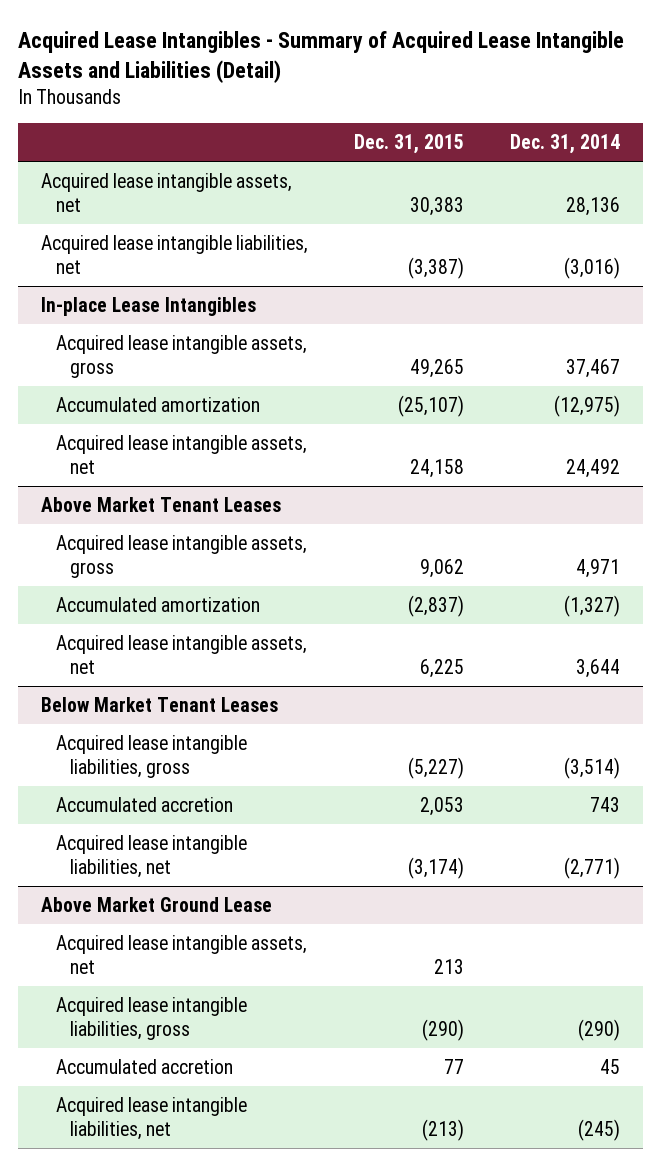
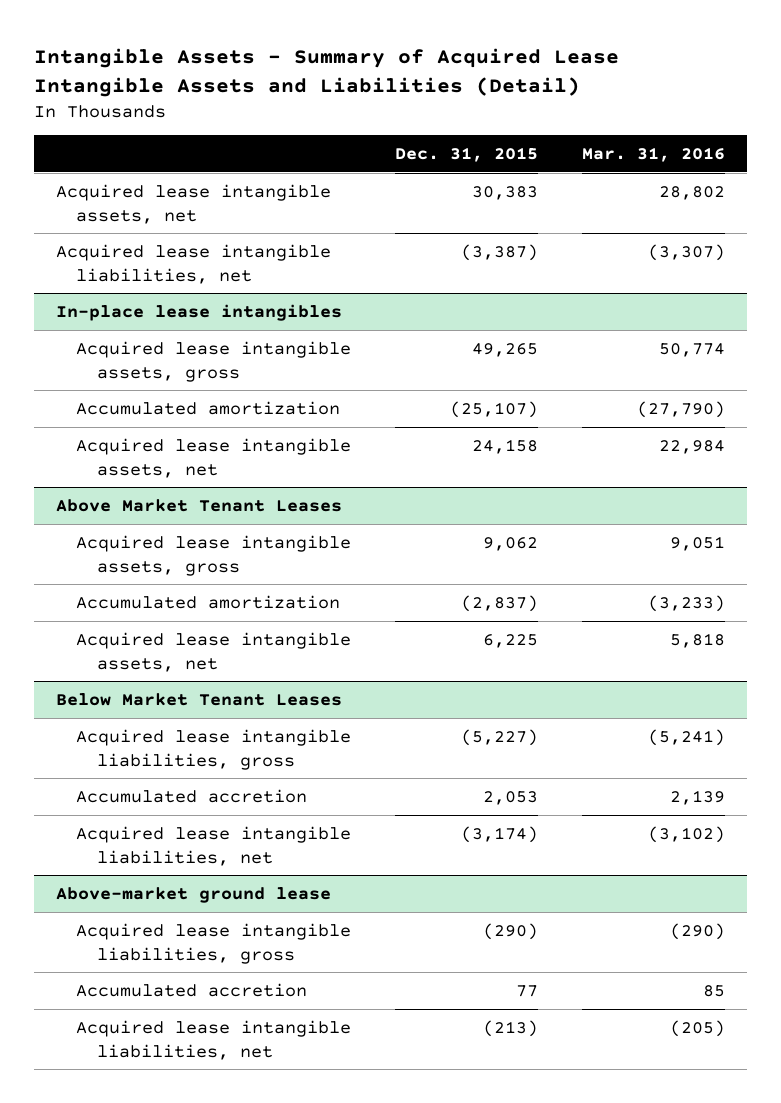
- Acquired Lease Intangibles - Summary of Acquired Lease Intangible Assets and Liabilities (Detail)
+ Intangible Assets - Summary of Acquired Lease Intangible Assets and Liabilities (Detail)
- | Dec. 31, 2015 | Dec. 31, 2014
+ | Dec. 31, 2015 | Mar. 31, 2016
- In-place Lease Intangibles
+ In-place lease intangibles
- Above Market Ground Lease
- Acquired lease intangible assets, net | 213 |
+ Above-market ground lease

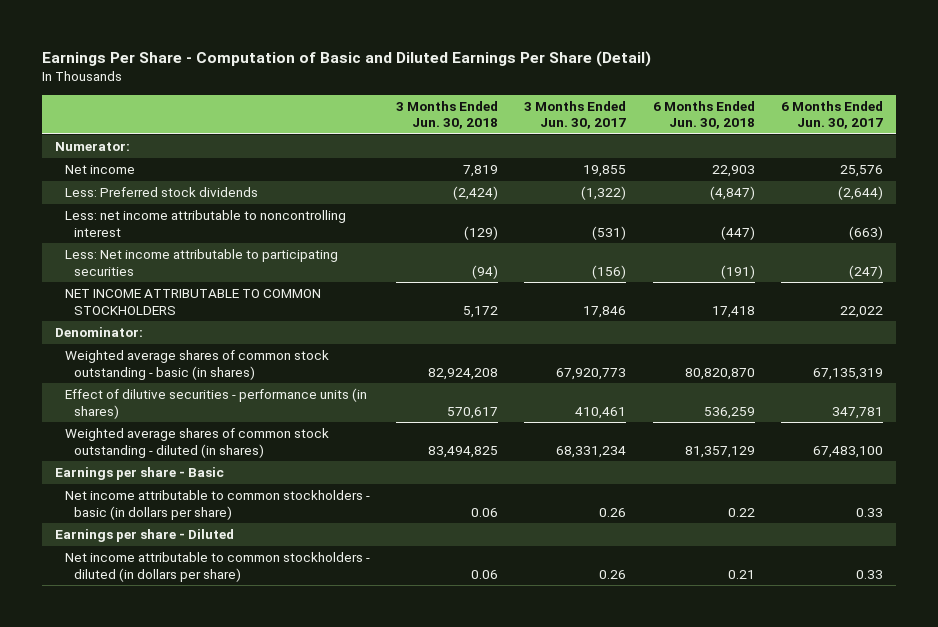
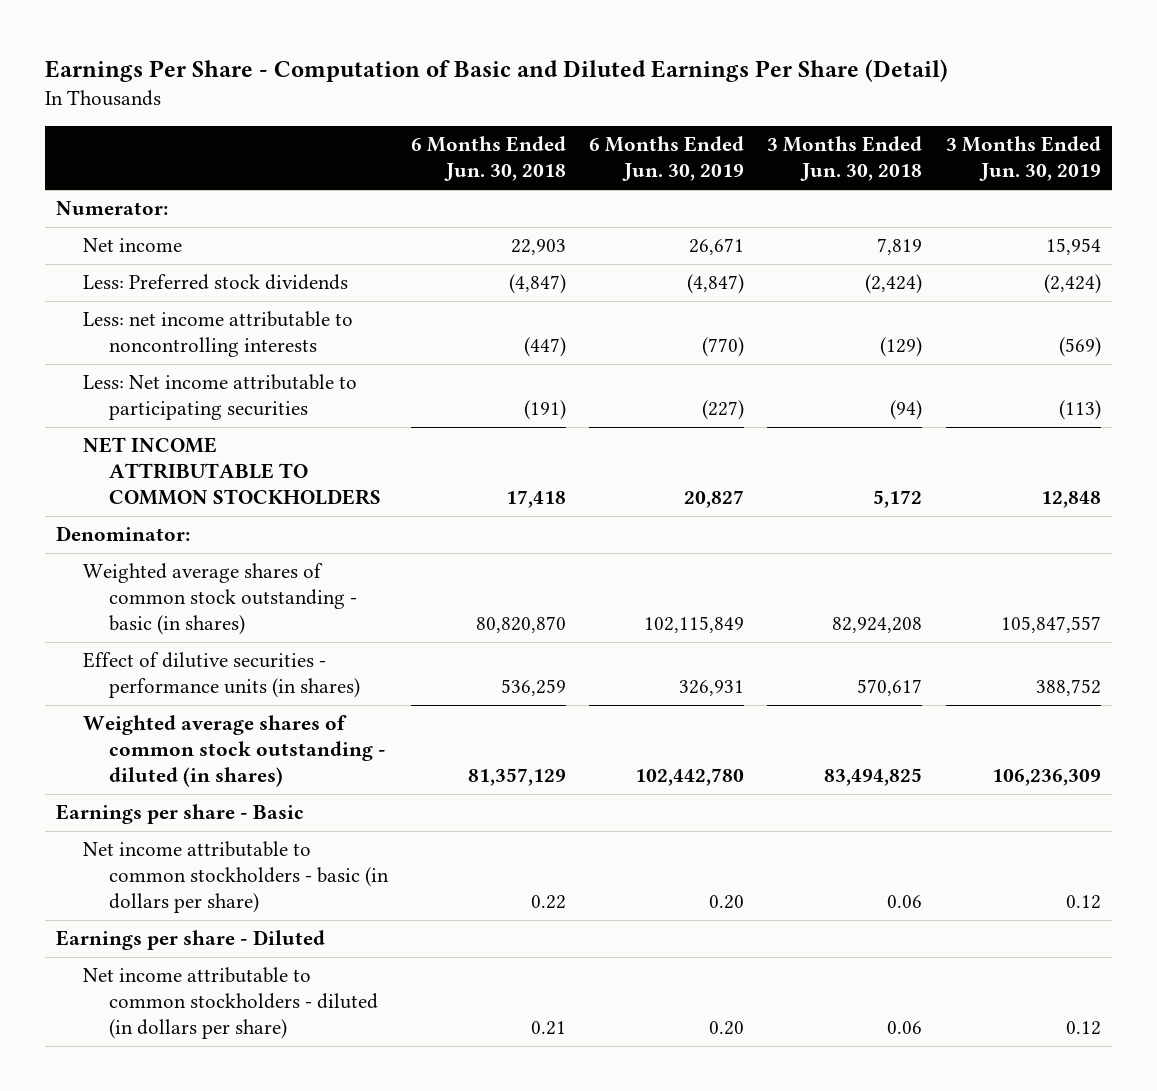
- | 3 Months Ended Jun. 30, 2018 | 3 Months Ended Jun. 30, 2017 | 6 Months Ended Jun. 30, 2018 | 6 Months Ended Jun. 30, 2017
+ | 6 Months Ended Jun. 30, 2018 | 6 Months Ended Jun. 30, 2019 | 3 Months Ended Jun. 30, 2018 | 3 Months Ended Jun. 30, 2019
- Less: net income attributable to noncontrolling interest | (129) | (531) | (447) | (663)
+ Less: net income attributable to noncontrolling interests | (447) | (770) | (129) | (569)

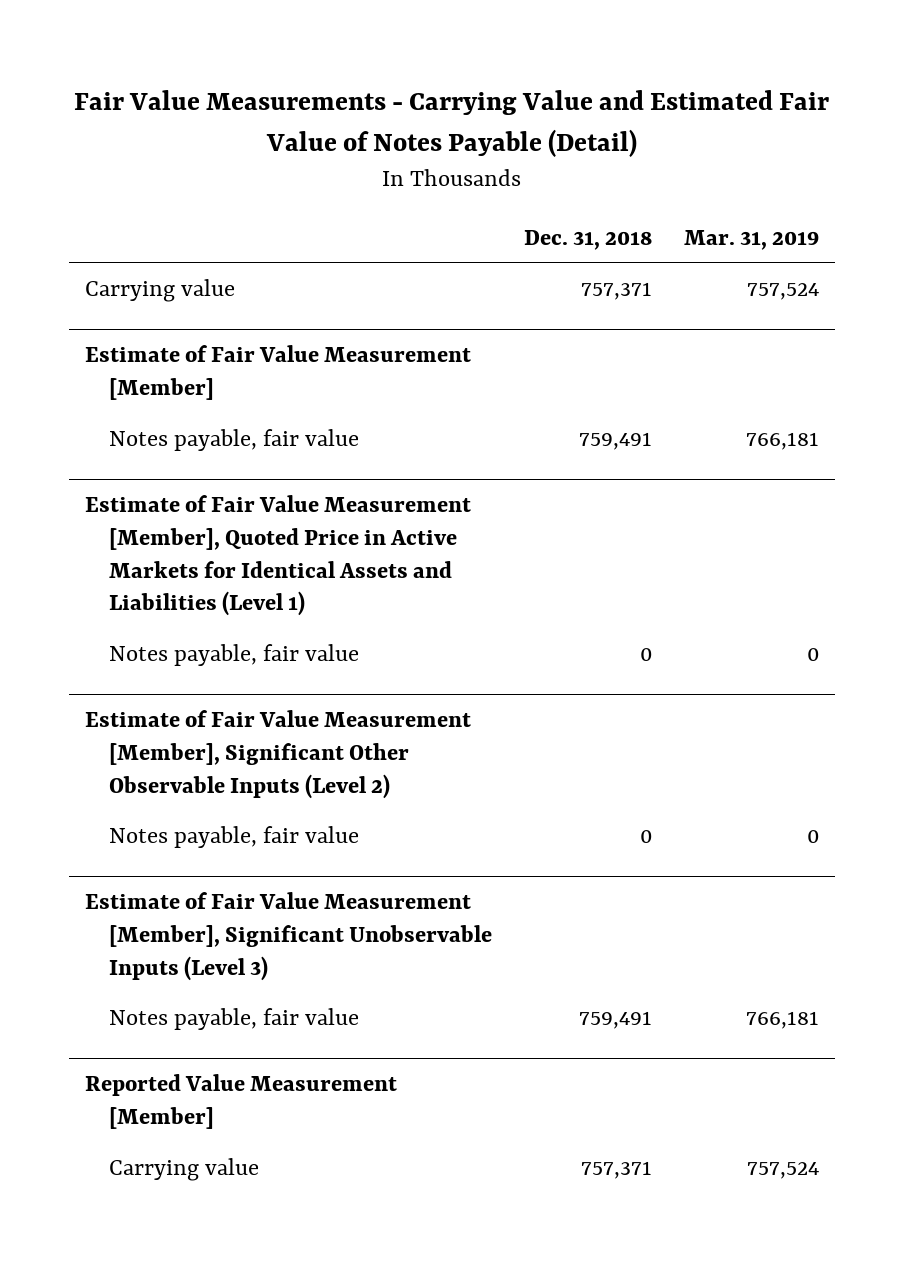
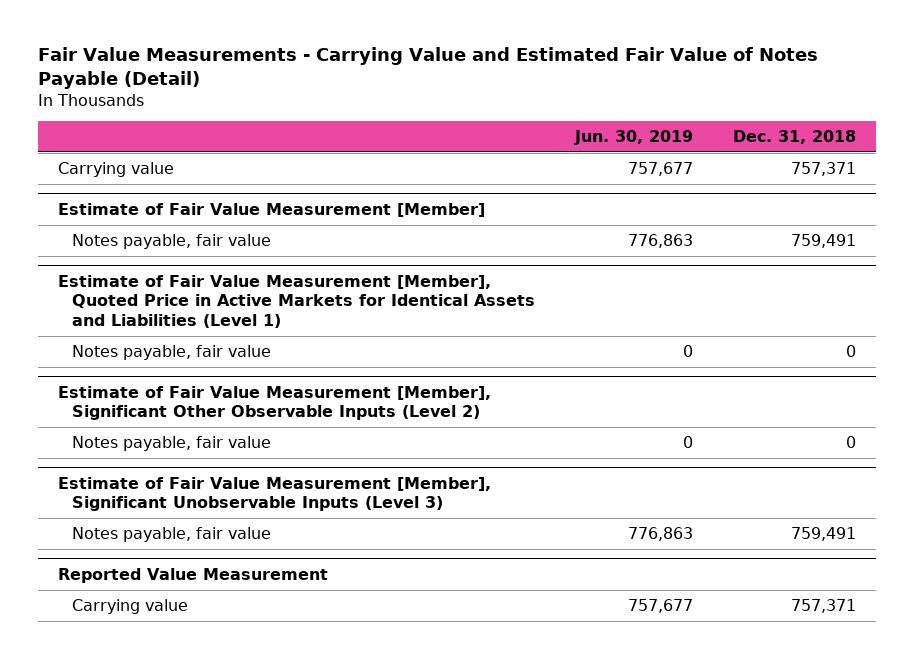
- | Dec. 31, 2018 | Mar. 31, 2019
+ | Jun. 30, 2019 | Dec. 31, 2018
- Reported Value Measurement [Member]
+ Reported Value Measurement

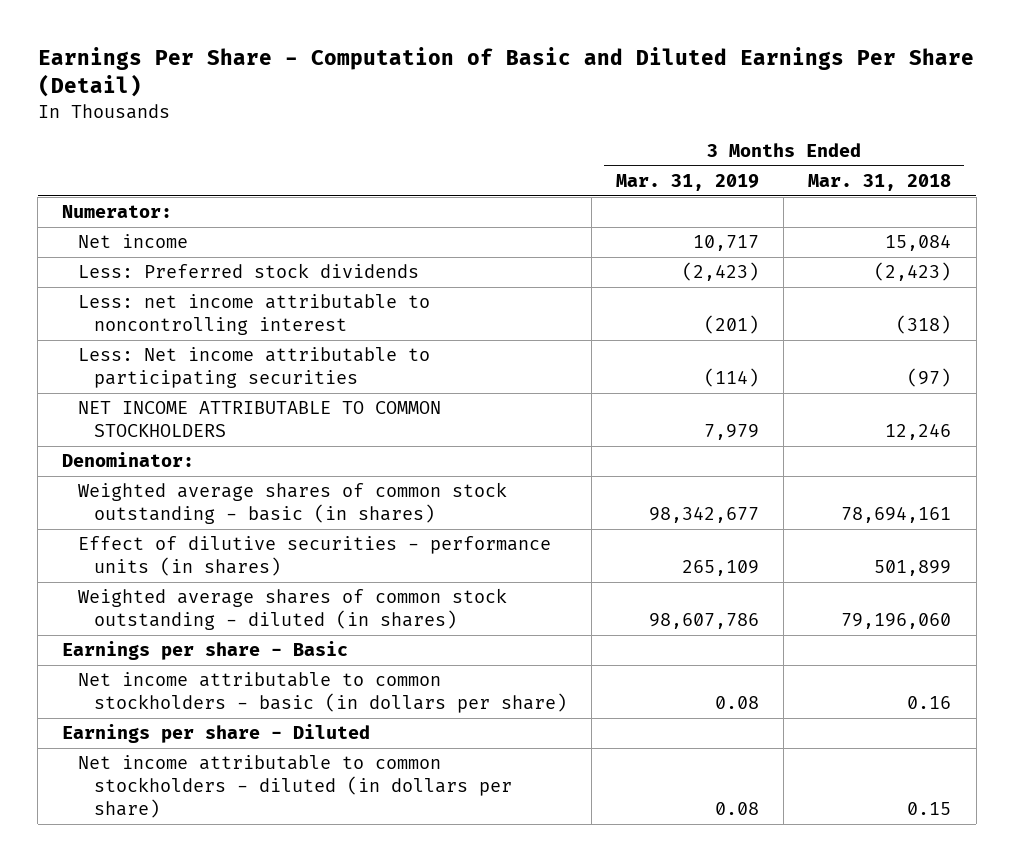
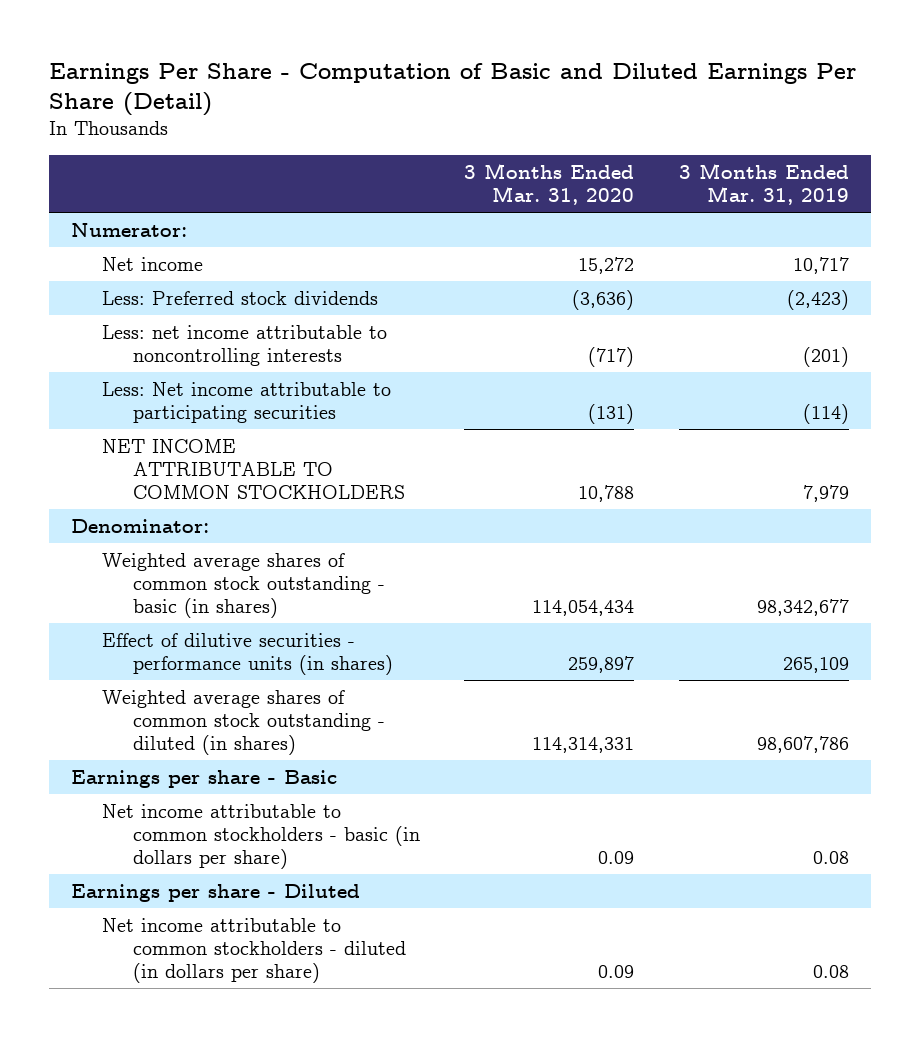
- | 3 Months Ended Mar. 31, 2019 | 3 Months Ended Mar. 31, 2018
+ | 3 Months Ended Mar. 31, 2020 | 3 Months Ended Mar. 31, 2019
- Less: net income attributable to noncontrolling interest | (201) | (318)
+ Less: net income attributable to noncontrolling interests | (717) | (201)

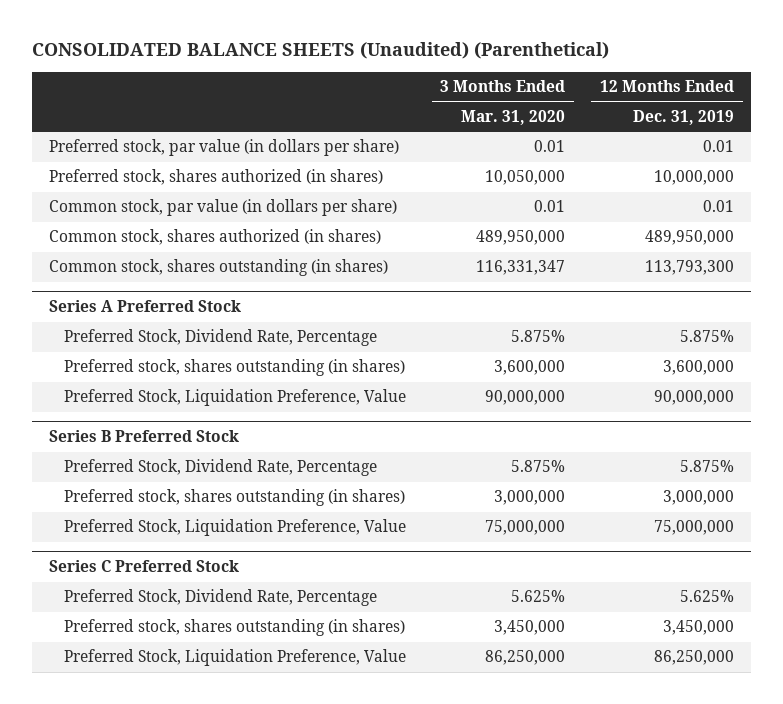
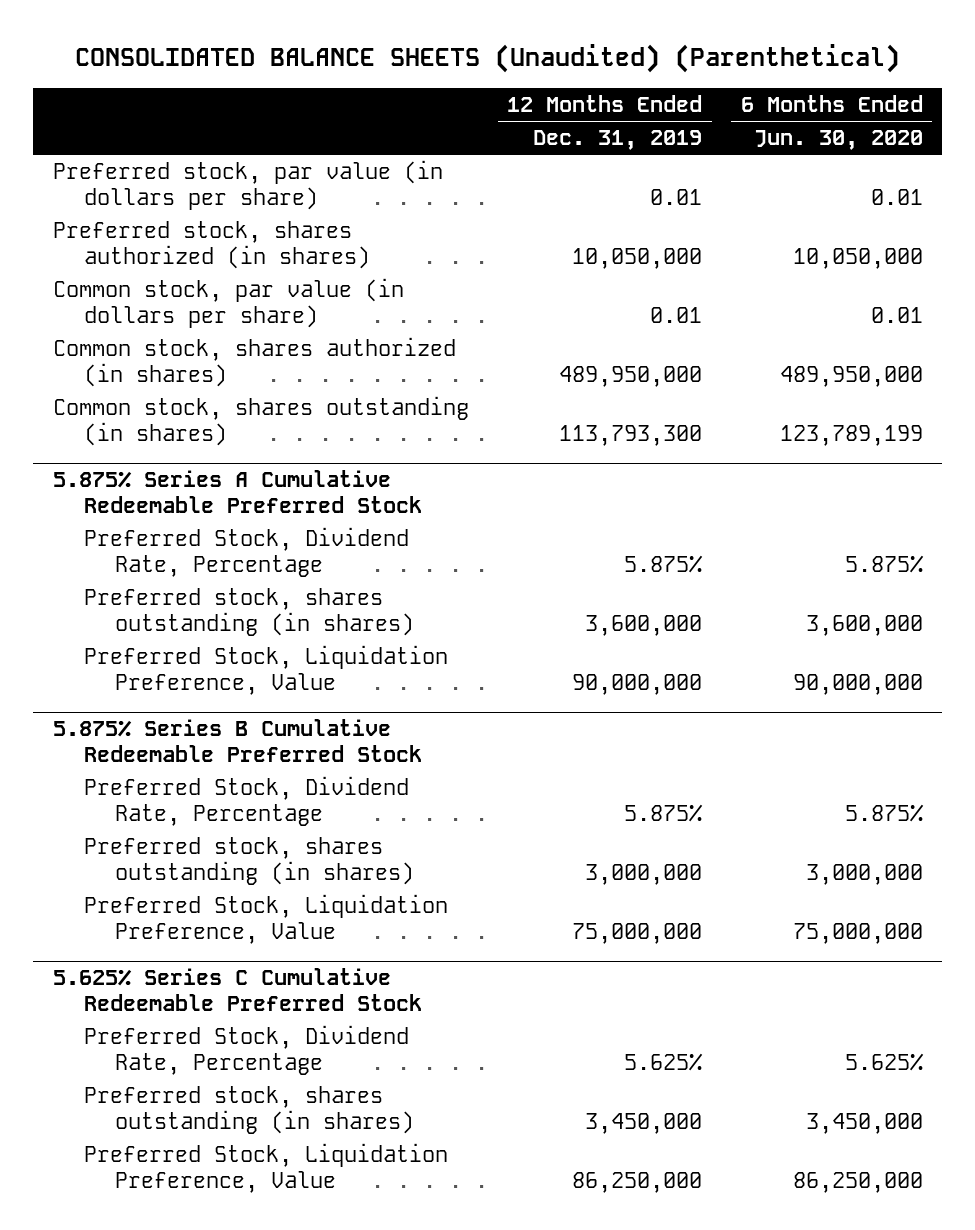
- | 3 Months Ended Mar. 31, 2020 | 12 Months Ended Dec. 31, 2019
+ | 12 Months Ended Dec. 31, 2019 | 6 Months Ended Jun. 30, 2020
- Preferred stock, shares authorized (in shares) | 10,050,000 | 10,000,000
+ Preferred stock, shares authorized (in shares) | 10,050,000 | 10,050,000
- Series A Preferred Stock
+ 5.875% Series A Cumulative Redeemable Preferred Stock
- Series B Preferred Stock
+ 5.875% Series B Cumulative Redeemable Preferred Stock
- Series C Preferred Stock
+ 5.625% Series C Cumulative Redeemable Preferred Stock

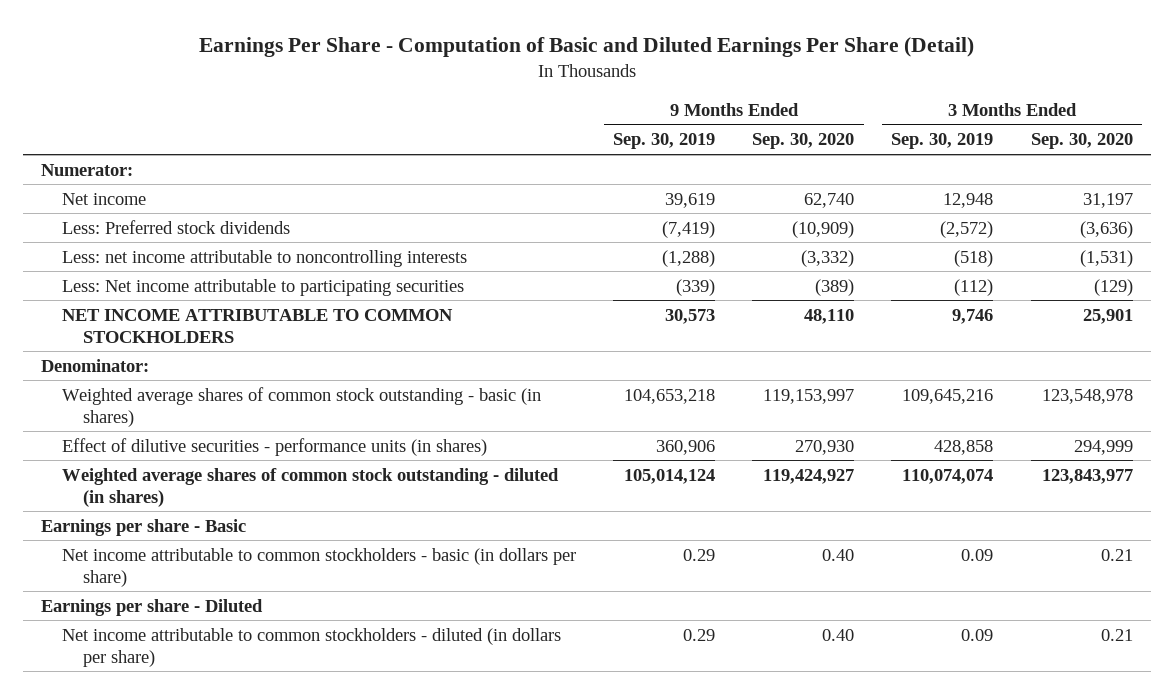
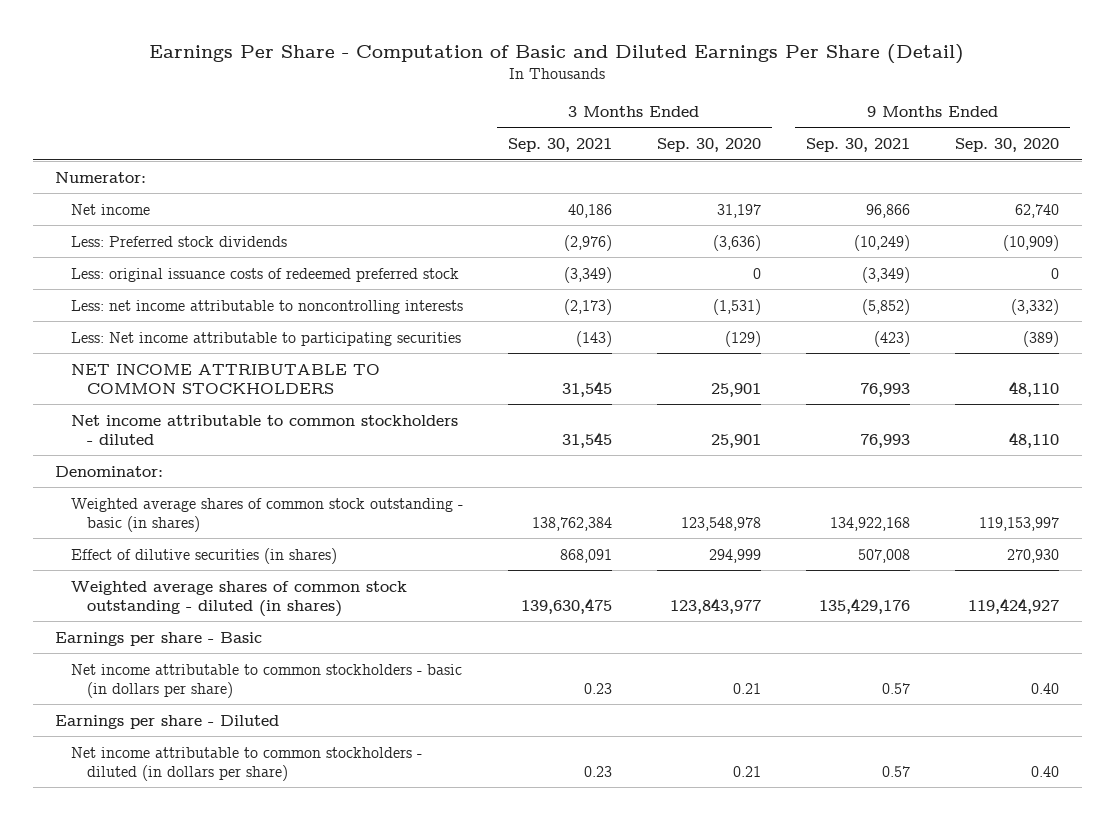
- | 9 Months Ended Sep. 30, 2019 | 9 Months Ended Sep. 30, 2020 | 3 Months Ended Sep. 30, 2019 | 3 Months Ended Sep. 30, 2020
+ | 3 Months Ended Sep. 30, 2021 | 3 Months Ended Sep. 30, 2020 | 9 Months Ended Sep. 30, 2021 | 9 Months Ended Sep. 30, 2020
+ Less: original issuance costs of redeemed preferred stock | (3,349) | 0 | (3,349) | 0
+ Net income attributable to common stockholders - diluted | 31,545 | 25,901 | 76,993 | 48,110
- Effect of dilutive securities - performance units (in shares) | 360,906 | 270,930 | 428,858 | 294,999
+ Effect of dilutive securities (in shares) | 868,091 | 294,999 | 507,008 | 270,930

